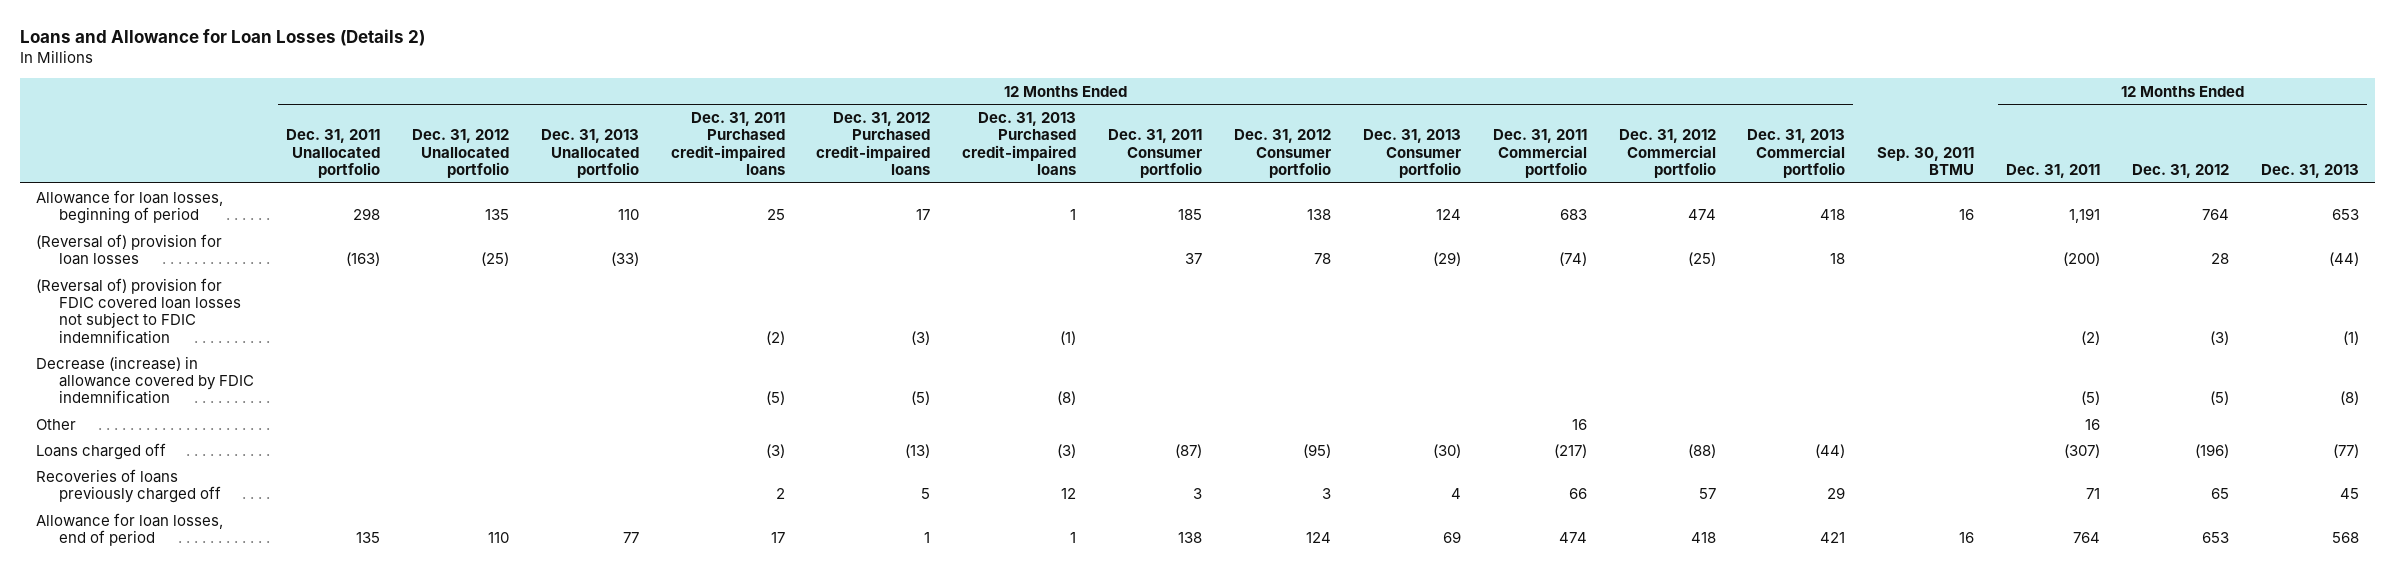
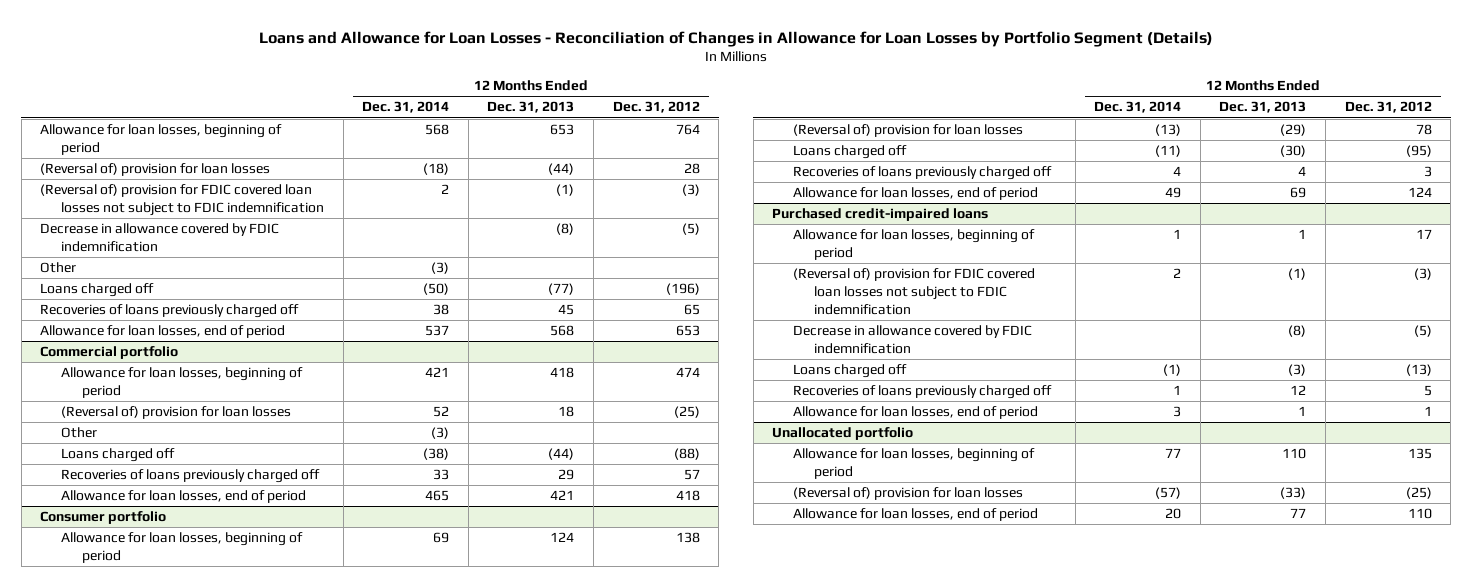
- Loans and Allowance for Loan Losses (Details 2)
+ Loans and Allowance for Loan Losses - Reconciliation of Changes in Allowance for Loan Losses by Portfolio Segment (Details)
- | 12 Months Ended Dec. 31, 2011 Unallocated portfolio | 12 Months Ended Dec. 31, 2012 Unallocated portfolio | 12 Months Ended Dec. 31, 2013 Unallocated portfolio | 12 Months Ended Dec. 31, 2011 Purchased credit-impaired loans | 12 Months Ended Dec. 31, 2012 Purchased credit-impaired loans | 12 Months Ended Dec. 31, 2013 Purchased credit-impaired loans | 12 Months Ended Dec. 31, 2011 Consumer portfolio | 12 Months Ended Dec. 31, 2012 Consumer portfolio | 12 Months Ended Dec. 31, 2013 Consumer portfolio | 12 Months Ended Dec. 31, 2011 Commercial portfolio | 12 Months Ended Dec. 31, 2012 Commercial portfolio | 12 Months Ended Dec. 31, 2013 Commercial portfolio | Sep. 30, 2011 BTMU | 12 Months Ended Dec. 31, 2011 | 12 Months Ended Dec. 31, 2012 | 12 Months Ended Dec. 31, 2013
+ | 12 Months Ended Dec. 31, 2014 | 12 Months Ended Dec. 31, 2013 | 12 Months Ended Dec. 31, 2012
- Decrease (increase) in allowance covered by FDIC indemnification | | | | (5) | (5) | (8) | | | | | | | | (5) | (5) | (8)
+ Decrease in allowance covered by FDIC indemnification | | (8) | (5)
+ Commercial portfolio
+ Allowance for loan losses, beginning of period | 421 | 418 | 474
+ (Reversal of) provision for loan losses | 52 | 18 | (25)
+ Other | (3) | |
+ Loans charged off | (38) | (44) | (88)
+ Recoveries of loans previously charged off | 33 | 29 | 57
+ Allowance for loan losses, end of period | 465 | 421 | 418
+ Consumer portfolio
+ Allowance for loan losses, beginning of period | 69 | 124 | 138
+ (Reversal of) provision for loan losses | (13) | (29) | 78
+ Loans charged off | (11) | (30) | (95)
+ Recoveries of loans previously charged off | 4 | 4 | 3
+ Allowance for loan losses, end of period | 49 | 69 | 124
+ Purchased credit-impaired loans
+ Allowance for loan losses, beginning of period | 1 | 1 | 17
+ (Reversal of) provision for FDIC covered loan losses not subject to FDIC indemnification | 2 | (1) | (3)
+ Decrease in allowance covered by FDIC indemnification | | (8) | (5)
+ Loans charged off | (1) | (3) | (13)
+ Recoveries of loans previously charged off | 1 | 12 | 5
+ Allowance for loan losses, end of period | 3 | 1 | 1
+ Unallocated portfolio
+ Allowance for loan losses, beginning of period | 77 | 110 | 135
+ (Reversal of) provision for loan losses | (57) | (33) | (25)
+ Allowance for loan losses, end of period | 20 | 77 | 110

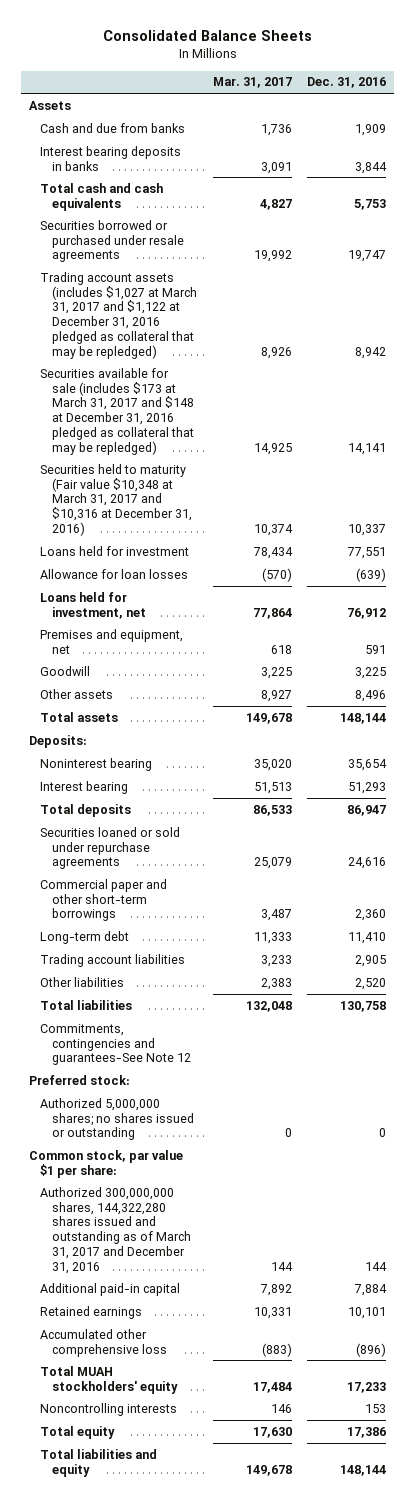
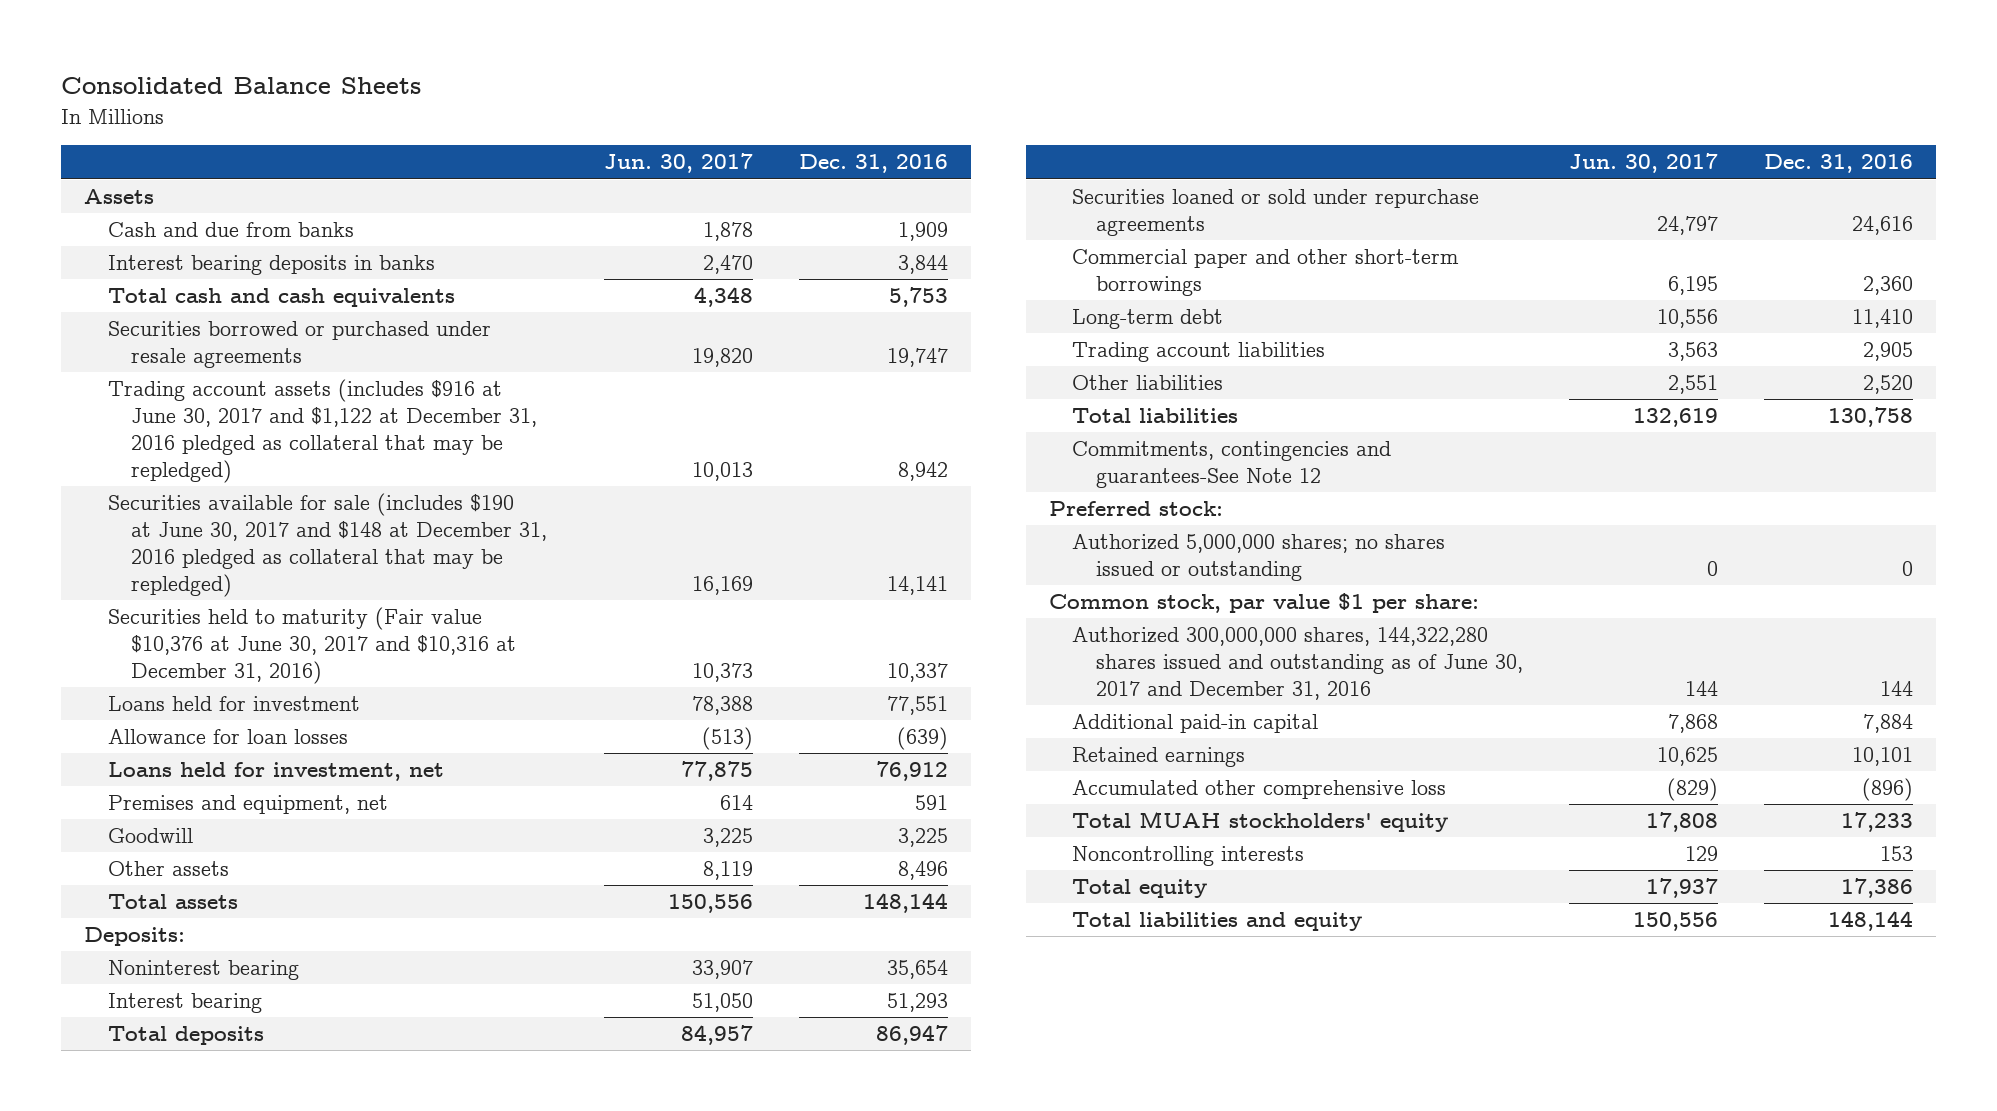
- | Mar. 31, 2017 | Dec. 31, 2016
+ | Jun. 30, 2017 | Dec. 31, 2016
- Trading account assets (includes $1,027 at March 31, 2017 and $1,122 at December 31, 2016 pledged as collateral that may be repledged) | 8,926 | 8,942
- Securities available for sale (includes $173 at March 31, 2017 and $148 at December 31, 2016 pledged as collateral that may be repledged) | 14,925 | 14,141
- Securities held to maturity (Fair value $10,348 at March 31, 2017 and $10,316 at December 31, 2016) | 10,374 | 10,337
+ Trading account assets (includes $916 at June 30, 2017 and $1,122 at December 31, 2016 pledged as collateral that may be repledged) | 10,013 | 8,942
+ Securities available for sale (includes $190 at June 30, 2017 and $148 at December 31, 2016 pledged as collateral that may be repledged) | 16,169 | 14,141
+ Securities held to maturity (Fair value $10,376 at June 30, 2017 and $10,316 at December 31, 2016) | 10,373 | 10,337
- Authorized 300,000,000 shares, 144,322,280 shares issued and outstanding as of March 31, 2017 and December 31, 2016 | 144 | 144
+ Authorized 300,000,000 shares, 144,322,280 shares issued and outstanding as of June 30, 2017 and December 31, 2016 | 144 | 144

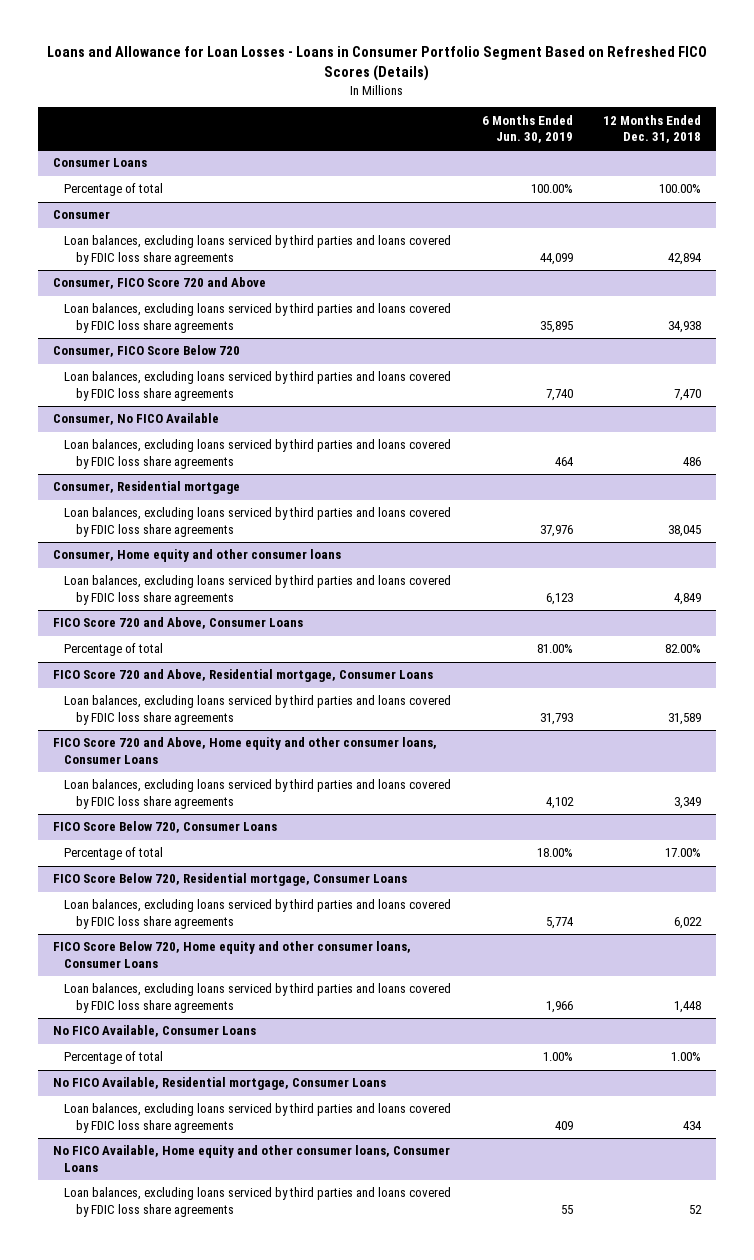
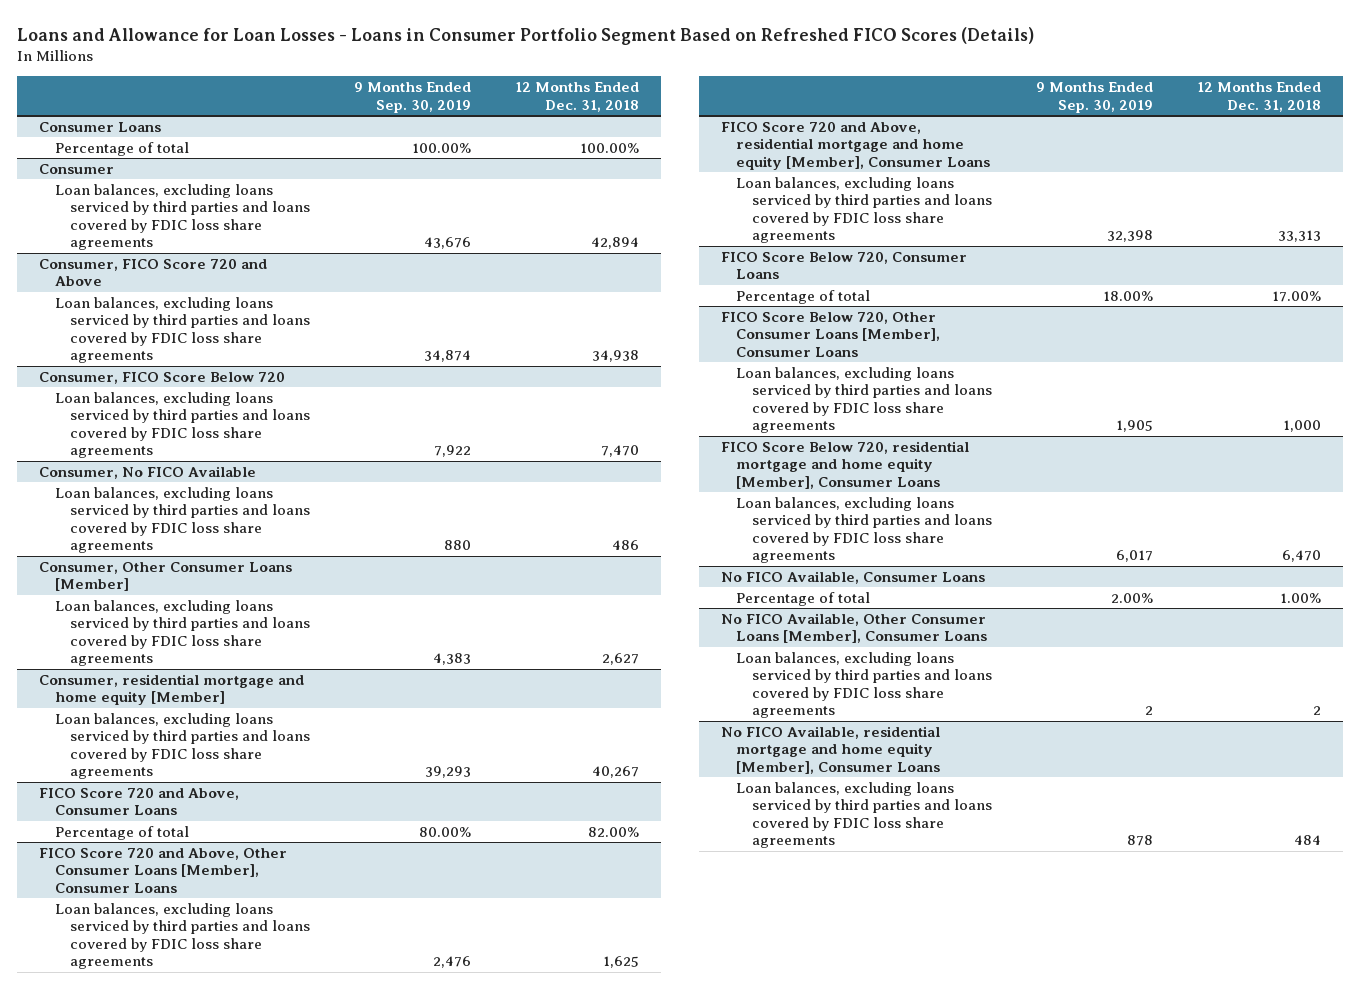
- | 6 Months Ended Jun. 30, 2019 | 12 Months Ended Dec. 31, 2018
+ | 9 Months Ended Sep. 30, 2019 | 12 Months Ended Dec. 31, 2018
- Consumer, Residential mortgage
- Loan balances, excluding loans serviced by third parties and loans covered by FDIC loss share agreements | 37,976 | 38,045
- Consumer, Home equity and other consumer loans
- Loan balances, excluding loans serviced by third parties and loans covered by FDIC loss share agreements | 6,123 | 4,849
+ Consumer, Other Consumer Loans [Member]
+ Loan balances, excluding loans serviced by third parties and loans covered by FDIC loss share agreements | 4,383 | 2,627
+ Consumer, residential mortgage and home equity [Member]
+ Loan balances, excluding loans serviced by third parties and loans covered by FDIC loss share agreements | 39,293 | 40,267
- FICO Score 720 and Above, Residential mortgage, Consumer Loans
- Loan balances, excluding loans serviced by third parties and loans covered by FDIC loss share agreements | 31,793 | 31,589
- FICO Score 720 and Above, Home equity and other consumer loans, Consumer Loans
- Loan balances, excluding loans serviced by third parties and loans covered by FDIC loss share agreements | 4,102 | 3,349
+ FICO Score 720 and Above, Other Consumer Loans [Member], Consumer Loans
+ Loan balances, excluding loans serviced by third parties and loans covered by FDIC loss share agreements | 2,476 | 1,625
+ FICO Score 720 and Above, residential mortgage and home equity [Member], Consumer Loans
+ Loan balances, excluding loans serviced by third parties and loans covered by FDIC loss share agreements | 32,398 | 33,313
- FICO Score Below 720, Residential mortgage, Consumer Loans
- Loan balances, excluding loans serviced by third parties and loans covered by FDIC loss share agreements | 5,774 | 6,022
- FICO Score Below 720, Home equity and other consumer loans, Consumer Loans
- Loan balances, excluding loans serviced by third parties and loans covered by FDIC loss share agreements | 1,966 | 1,448
+ FICO Score Below 720, Other Consumer Loans [Member], Consumer Loans
+ Loan balances, excluding loans serviced by third parties and loans covered by FDIC loss share agreements | 1,905 | 1,000
+ FICO Score Below 720, residential mortgage and home equity [Member], Consumer Loans
+ Loan balances, excluding loans serviced by third parties and loans covered by FDIC loss share agreements | 6,017 | 6,470
- No FICO Available, Residential mortgage, Consumer Loans
- Loan balances, excluding loans serviced by third parties and loans covered by FDIC loss share agreements | 409 | 434
- No FICO Available, Home equity and other consumer loans, Consumer Loans
- Loan balances, excluding loans serviced by third parties and loans covered by FDIC loss share agreements | 55 | 52
+ No FICO Available, Other Consumer Loans [Member], Consumer Loans
+ Loan balances, excluding loans serviced by third parties and loans covered by FDIC loss share agreements | 2 | 2
+ No FICO Available, residential mortgage and home equity [Member], Consumer Loans
+ Loan balances, excluding loans serviced by third parties and loans covered by FDIC loss share agreements | 878 | 484

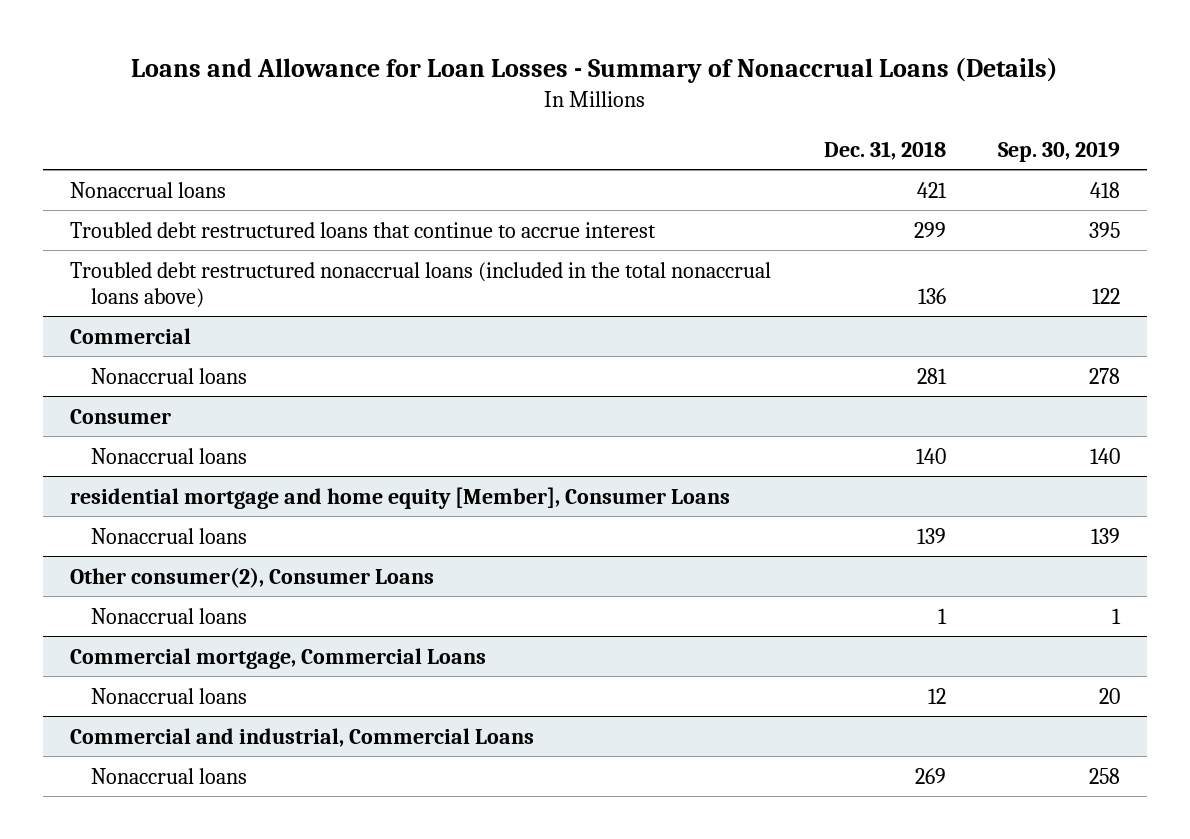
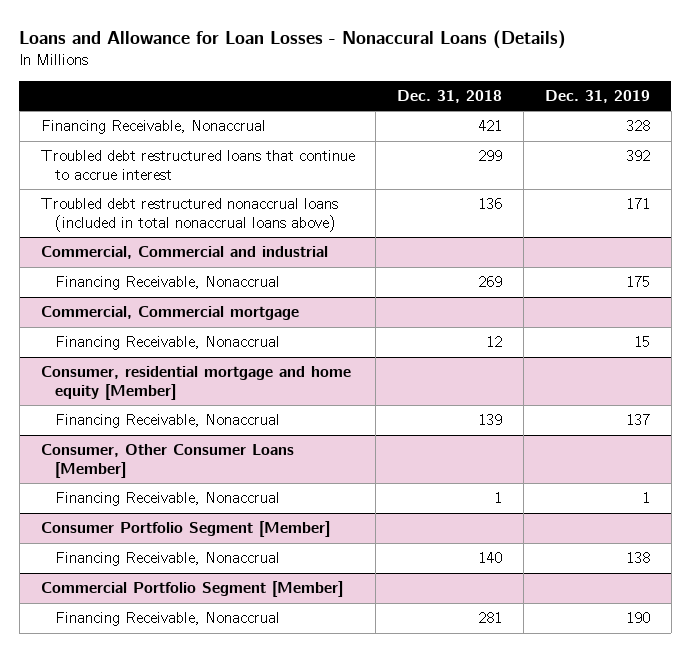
- Loans and Allowance for Loan Losses - Summary of Nonaccrual Loans (Details)
+ Loans and Allowance for Loan Losses - Nonaccural Loans (Details)
- | Dec. 31, 2018 | Sep. 30, 2019
+ | Dec. 31, 2018 | Dec. 31, 2019
- Nonaccrual loans | 421 | 418
+ Financing Receivable, Nonaccrual | 421 | 328
- Troubled debt restructured nonaccrual loans (included in the total nonaccrual loans above) | 136 | 122
- Commercial
- Nonaccrual loans | 281 | 278
- Consumer
- Nonaccrual loans | 140 | 140
- residential mortgage and home equity [Member], Consumer Loans
- Nonaccrual loans | 139 | 139
- Other consumer(2), Consumer Loans
- Nonaccrual loans | 1 | 1
- Commercial mortgage, Commercial Loans
- Nonaccrual loans | 12 | 20
- Commercial and industrial, Commercial Loans
- Nonaccrual loans | 269 | 258
+ Troubled debt restructured nonaccrual loans (included in total nonaccrual loans above) | 136 | 171
+ Commercial, Commercial and industrial
+ Financing Receivable, Nonaccrual | 269 | 175
+ Commercial, Commercial mortgage
+ Financing Receivable, Nonaccrual | 12 | 15
+ Consumer, residential mortgage and home equity [Member]
+ Financing Receivable, Nonaccrual | 139 | 137
+ Consumer, Other Consumer Loans [Member]
+ Financing Receivable, Nonaccrual | 1 | 1
+ Consumer Portfolio Segment [Member]
+ Financing Receivable, Nonaccrual | 140 | 138
+ Commercial Portfolio Segment [Member]
+ Financing Receivable, Nonaccrual | 281 | 190

